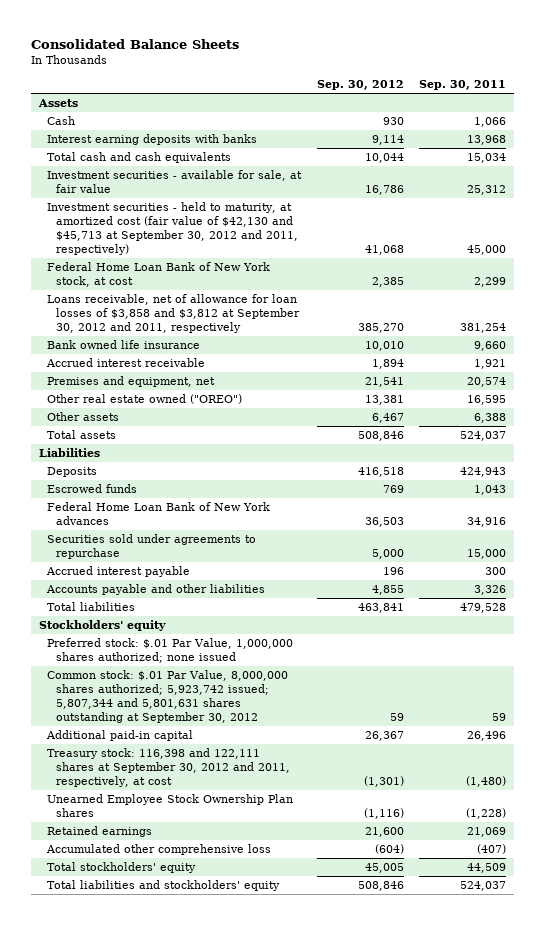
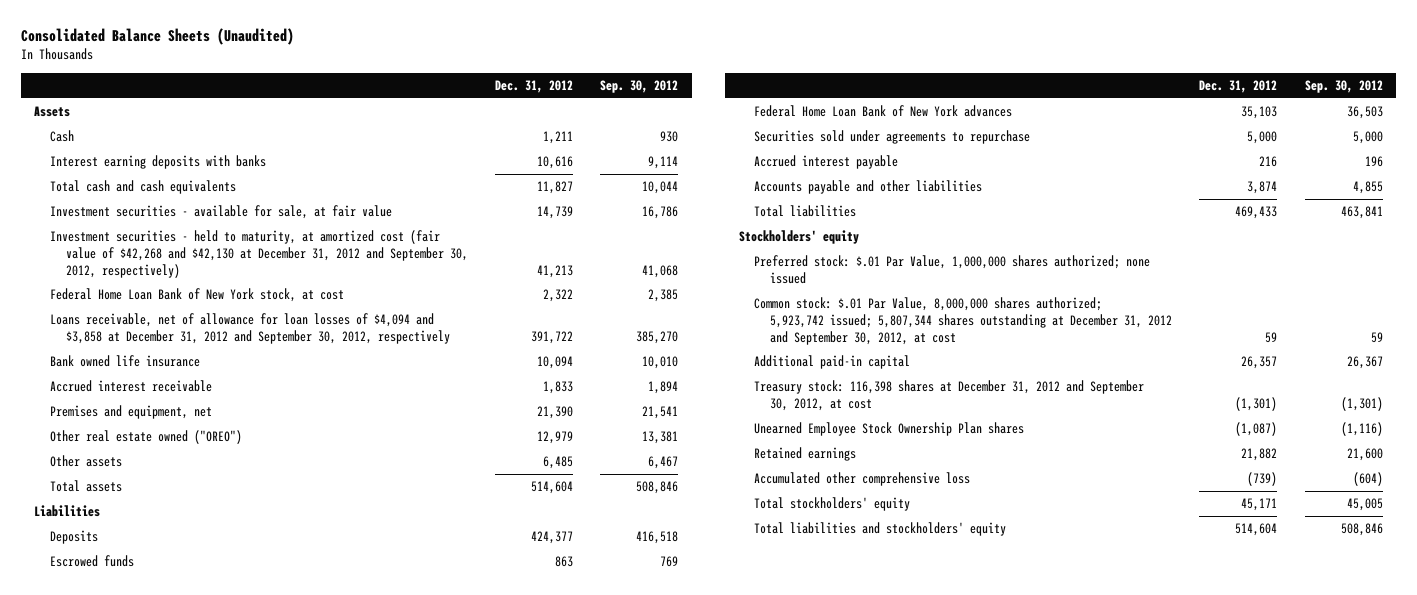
- Consolidated Balance Sheets
+ Consolidated Balance Sheets (Unaudited)
- | Sep. 30, 2012 | Sep. 30, 2011
+ | Dec. 31, 2012 | Sep. 30, 2012
- Investment securities - held to maturity, at amortized cost (fair value of $42,130 and $45,713 at September 30, 2012 and 2011, respectively) | 41,068 | 45,000
+ Investment securities - held to maturity, at amortized cost (fair value of $42,268 and $42,130 at December 31, 2012 and September 30, 2012, respectively) | 41,213 | 41,068
- Loans receivable, net of allowance for loan losses of $3,858 and $3,812 at September 30, 2012 and 2011, respectively | 385,270 | 381,254
+ Loans receivable, net of allowance for loan losses of $4,094 and $3,858 at December 31, 2012 and September 30, 2012, respectively | 391,722 | 385,270
- Common stock: $.01 Par Value, 8,000,000 shares authorized; 5,923,742 issued; 5,807,344 and 5,801,631 shares outstanding at September 30, 2012 | 59 | 59
+ Common stock: $.01 Par Value, 8,000,000 shares authorized; 5,923,742 issued; 5,807,344 shares outstanding at December 31, 2012 and September 30, 2012, at cost | 59 | 59
- Treasury stock: 116,398 and 122,111 shares at September 30, 2012 and 2011, respectively, at cost | (1,301) | (1,480)
+ Treasury stock: 116,398 shares at December 31, 2012 and September 30, 2012, at cost | (1,301) | (1,301)

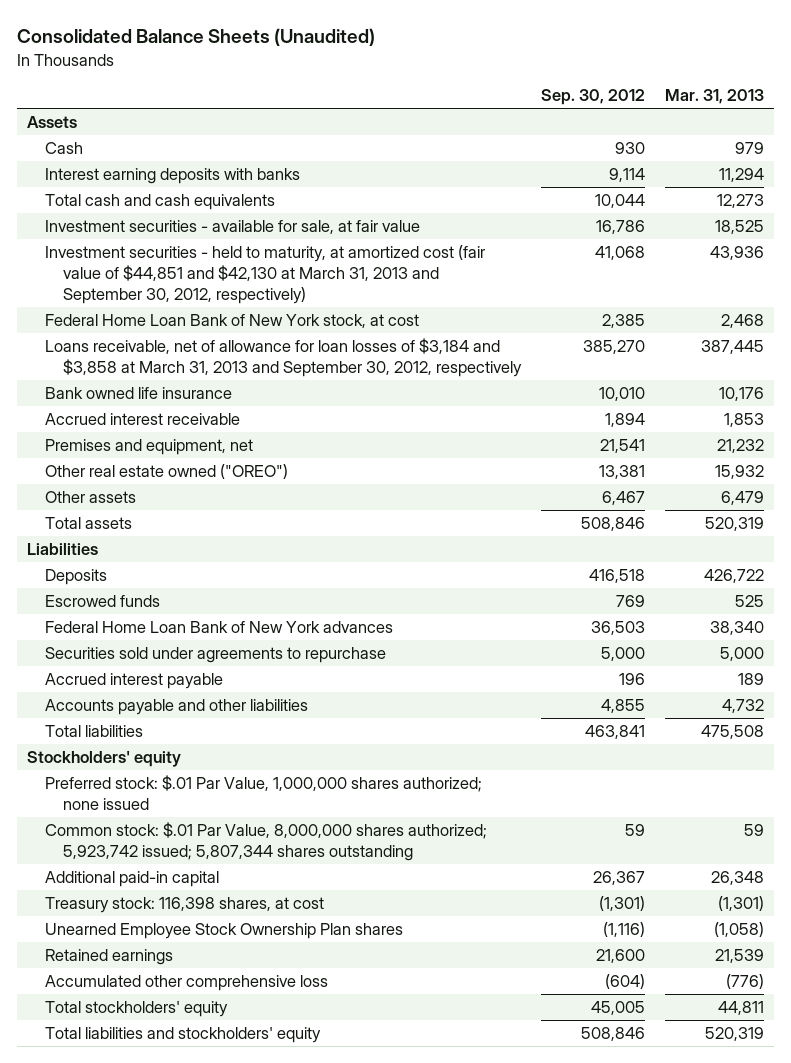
- | Dec. 31, 2012 | Sep. 30, 2012
+ | Sep. 30, 2012 | Mar. 31, 2013
- Investment securities - held to maturity, at amortized cost (fair value of $42,268 and $42,130 at December 31, 2012 and September 30, 2012, respectively) | 41,213 | 41,068
+ Investment securities - held to maturity, at amortized cost (fair value of $44,851 and $42,130 at March 31, 2013 and September 30, 2012, respectively) | 41,068 | 43,936
- Loans receivable, net of allowance for loan losses of $4,094 and $3,858 at December 31, 2012 and September 30, 2012, respectively | 391,722 | 385,270
+ Loans receivable, net of allowance for loan losses of $3,184 and $3,858 at March 31, 2013 and September 30, 2012, respectively | 385,270 | 387,445
- Common stock: $.01 Par Value, 8,000,000 shares authorized; 5,923,742 issued; 5,807,344 shares outstanding at December 31, 2012 and September 30, 2012, at cost | 59 | 59
+ Common stock: $.01 Par Value, 8,000,000 shares authorized; 5,923,742 issued; 5,807,344 shares outstanding | 59 | 59
- Treasury stock: 116,398 shares at December 31, 2012 and September 30, 2012, at cost | (1,301) | (1,301)
+ Treasury stock: 116,398 shares, at cost | (1,301) | (1,301)

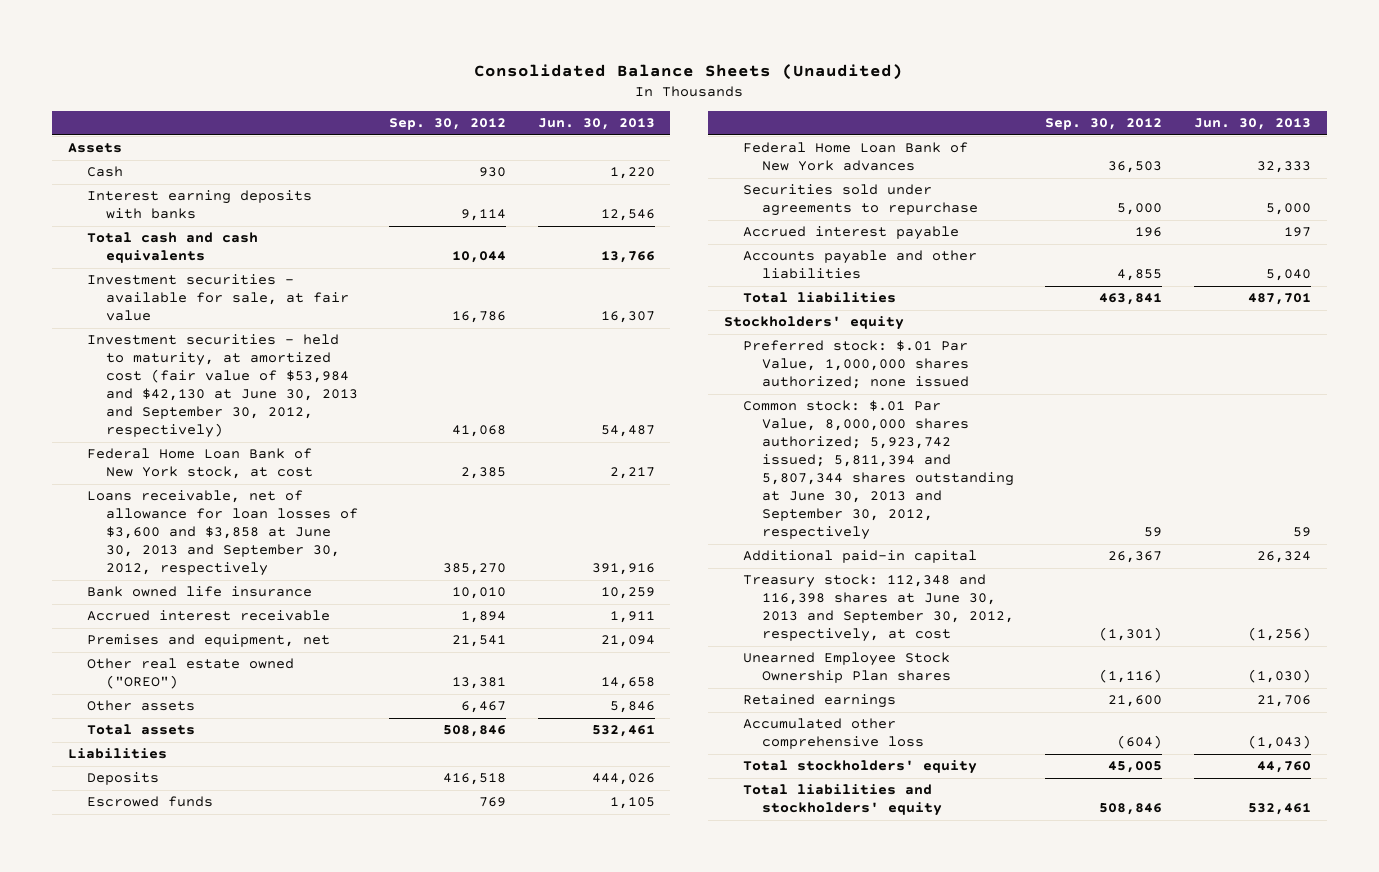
- | Sep. 30, 2012 | Mar. 31, 2013
+ | Sep. 30, 2012 | Jun. 30, 2013
- Investment securities - held to maturity, at amortized cost (fair value of $44,851 and $42,130 at March 31, 2013 and September 30, 2012, respectively) | 41,068 | 43,936
+ Investment securities - held to maturity, at amortized cost (fair value of $53,984 and $42,130 at June 30, 2013 and September 30, 2012, respectively) | 41,068 | 54,487
- Loans receivable, net of allowance for loan losses of $3,184 and $3,858 at March 31, 2013 and September 30, 2012, respectively | 385,270 | 387,445
+ Loans receivable, net of allowance for loan losses of $3,600 and $3,858 at June 30, 2013 and September 30, 2012, respectively | 385,270 | 391,916
- Common stock: $.01 Par Value, 8,000,000 shares authorized; 5,923,742 issued; 5,807,344 shares outstanding | 59 | 59
+ Common stock: $.01 Par Value, 8,000,000 shares authorized; 5,923,742 issued; 5,811,394 and 5,807,344 shares outstanding at June 30, 2013 and September 30, 2012, respectively | 59 | 59
- Treasury stock: 116,398 shares, at cost | (1,301) | (1,301)
+ Treasury stock: 112,348 and 116,398 shares at June 30, 2013 and September 30, 2012, respectively, at cost | (1,301) | (1,256)

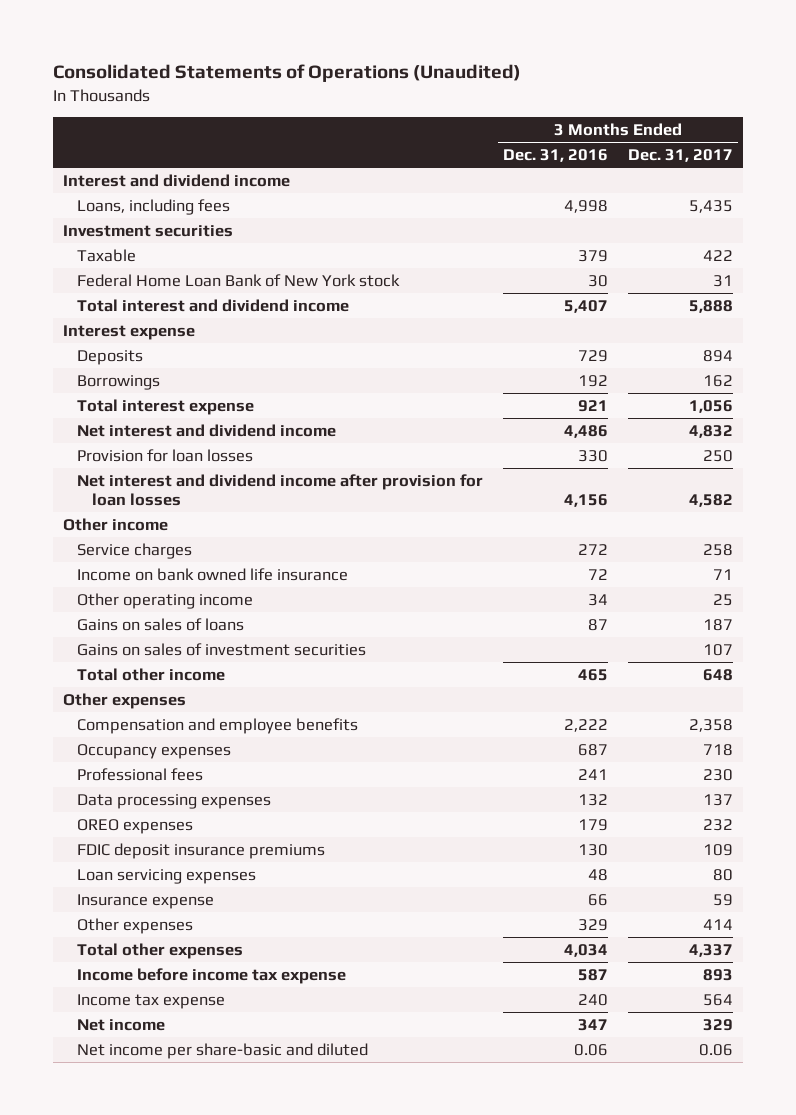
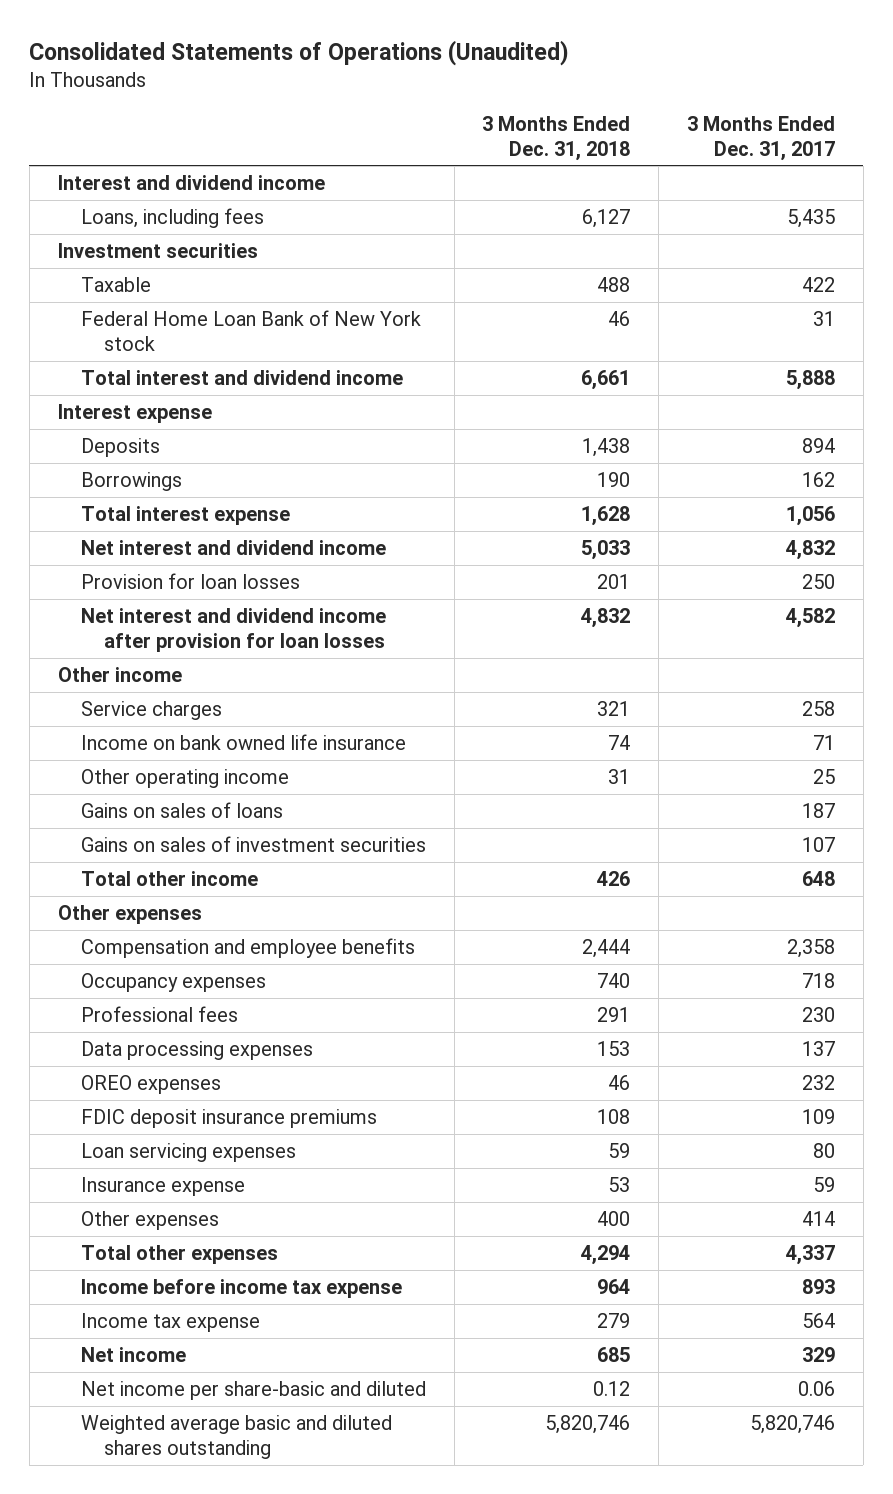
- | 3 Months Ended Dec. 31, 2016 | 3 Months Ended Dec. 31, 2017
+ | 3 Months Ended Dec. 31, 2018 | 3 Months Ended Dec. 31, 2017
+ Weighted average basic and diluted shares outstanding | 5,820,746 | 5,820,746

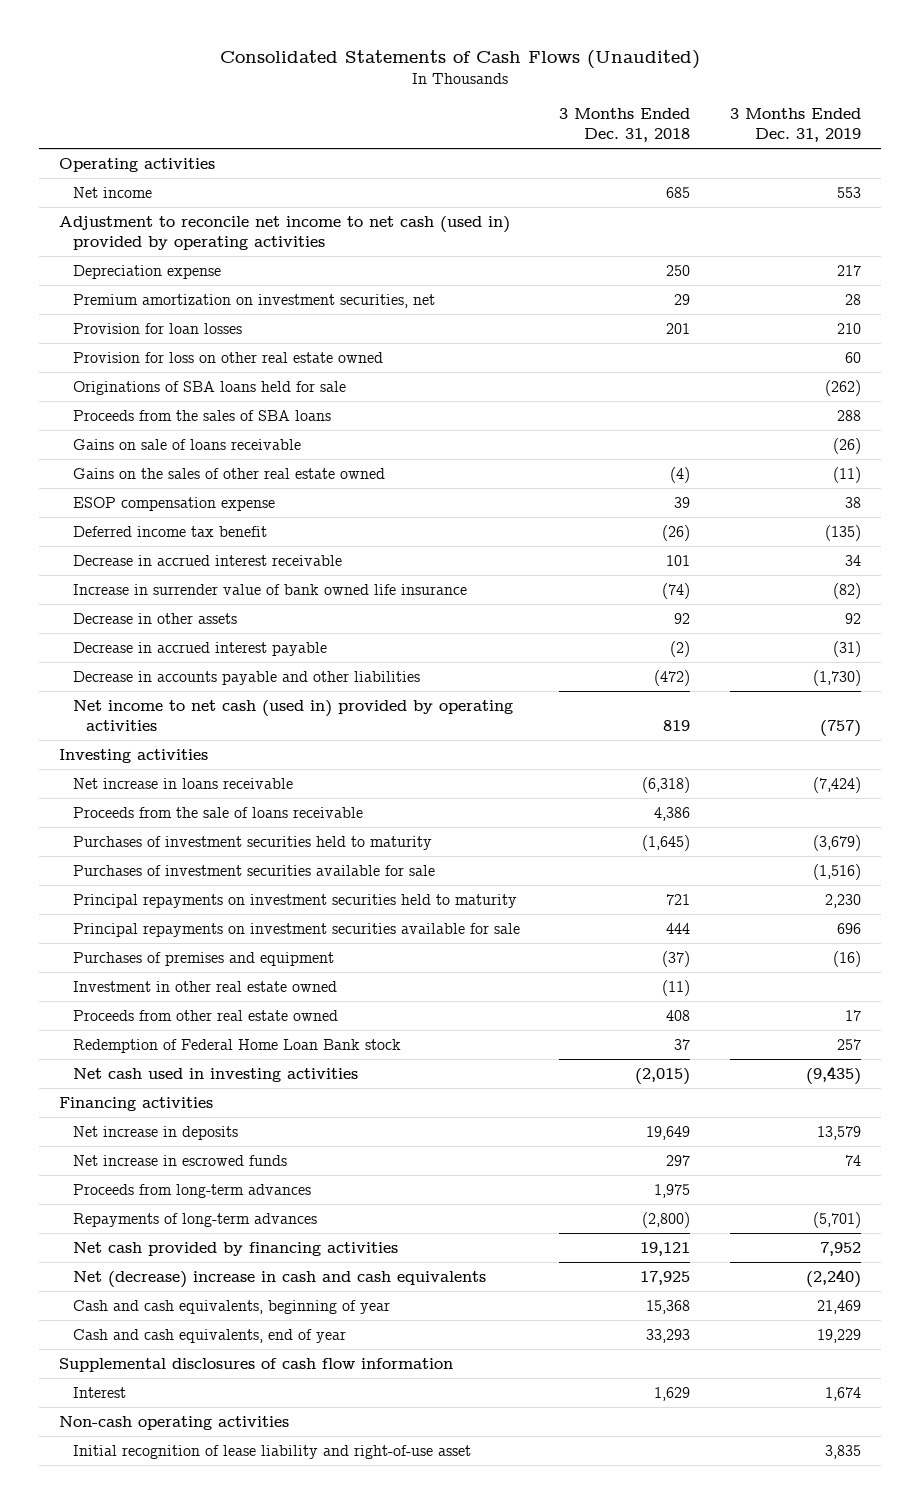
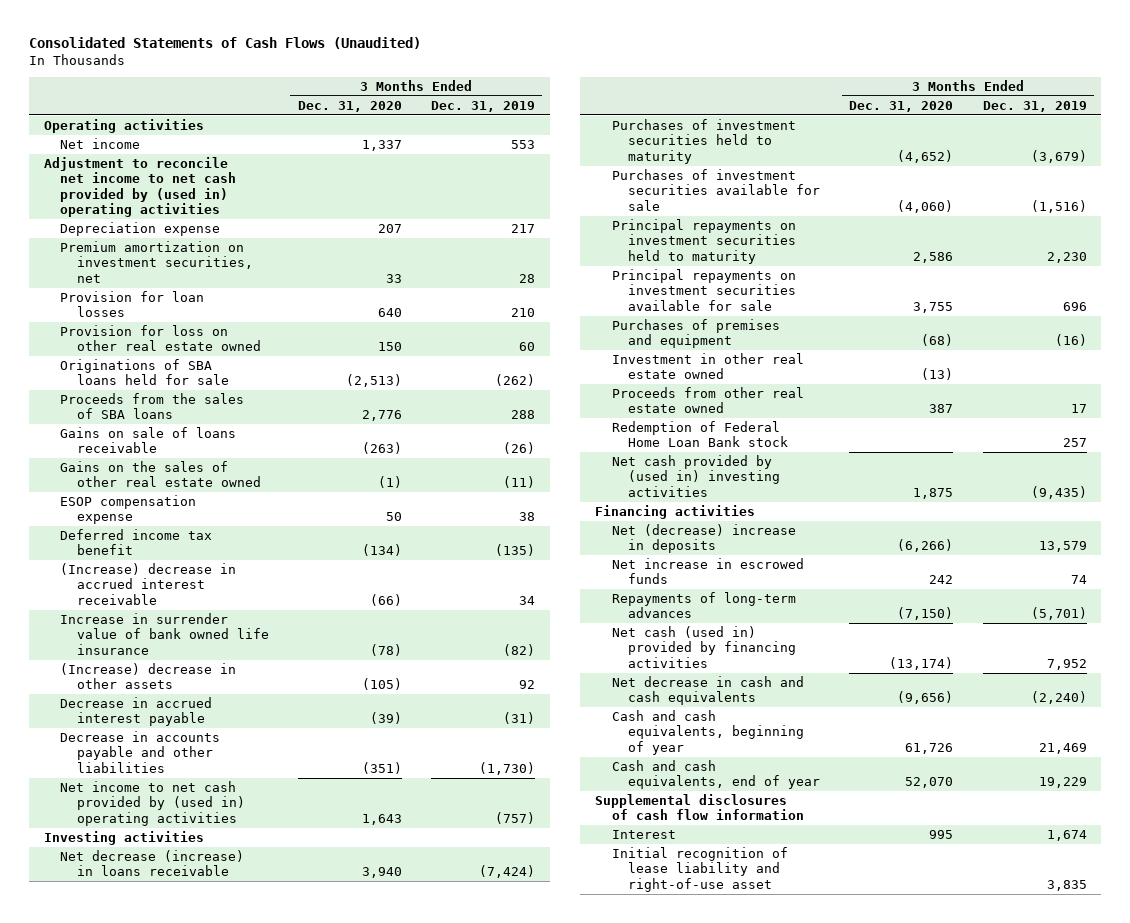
- | 3 Months Ended Dec. 31, 2018 | 3 Months Ended Dec. 31, 2019
+ | 3 Months Ended Dec. 31, 2020 | 3 Months Ended Dec. 31, 2019
- Adjustment to reconcile net income to net cash (used in) provided by operating activities
+ Adjustment to reconcile net income to net cash provided by (used in) operating activities
- Decrease in accrued interest receivable | 101 | 34
+ (Increase) decrease in accrued interest receivable | (66) | 34
- Decrease in other assets | 92 | 92
+ (Increase) decrease in other assets | (105) | 92
- Net income to net cash (used in) provided by operating activities | 819 | (757)
+ Net income to net cash provided by (used in) operating activities | 1,643 | (757)
- Net increase in loans receivable | (6,318) | (7,424)
- Proceeds from the sale of loans receivable | 4,386 |
+ Net decrease (increase) in loans receivable | 3,940 | (7,424)
- Net cash used in investing activities | (2,015) | (9,435)
+ Net cash provided by (used in) investing activities | 1,875 | (9,435)
- Net increase in deposits | 19,649 | 13,579
+ Net (decrease) increase in deposits | (6,266) | 13,579
- Proceeds from long-term advances | 1,975 |
- Net cash provided by financing activities | 19,121 | 7,952
- Net (decrease) increase in cash and cash equivalents | 17,925 | (2,240)
+ Net cash (used in) provided by financing activities | (13,174) | 7,952
+ Net decrease in cash and cash equivalents | (9,656) | (2,240)
- Non-cash operating activities

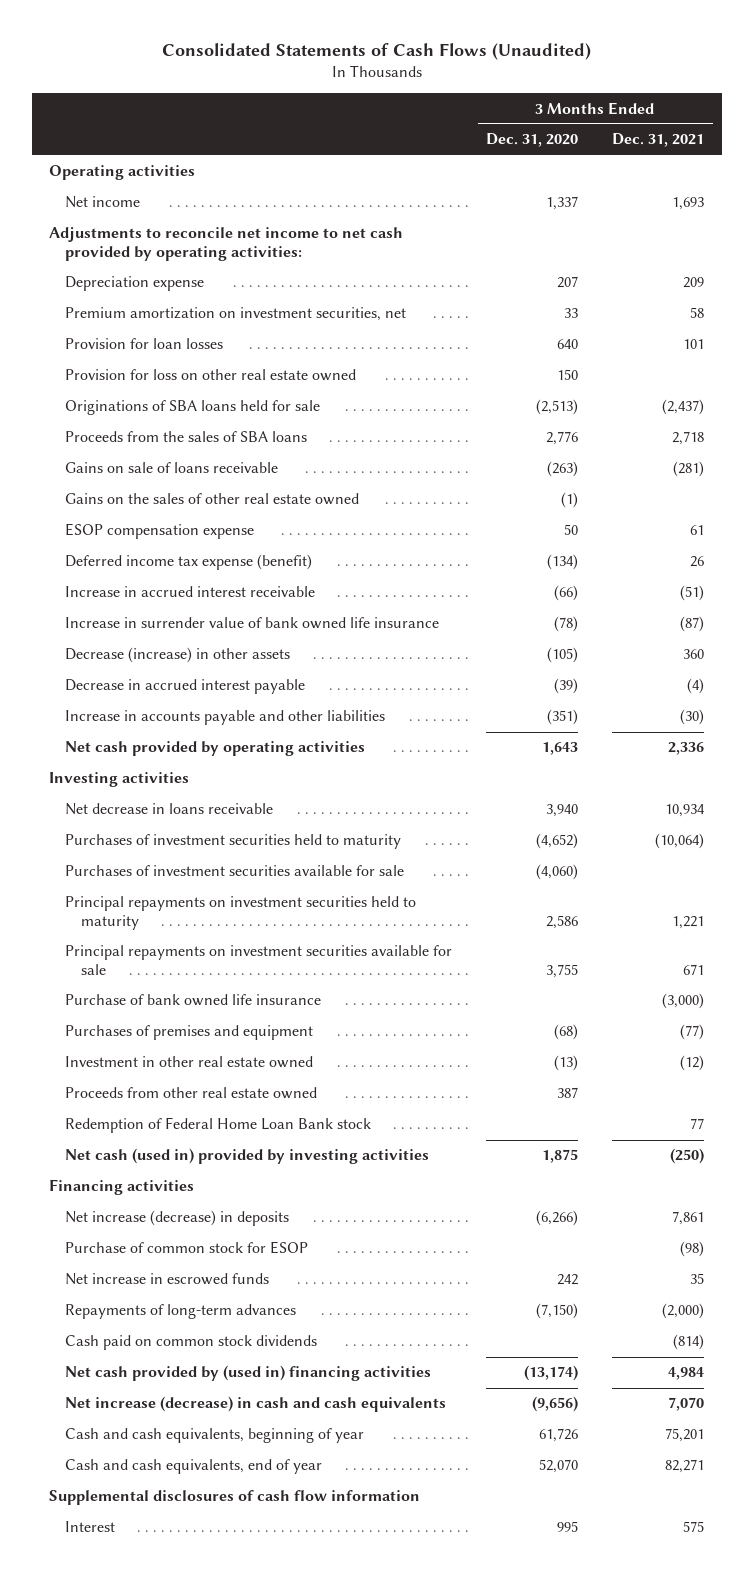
- | 3 Months Ended Dec. 31, 2020 | 3 Months Ended Dec. 31, 2019
+ | 3 Months Ended Dec. 31, 2020 | 3 Months Ended Dec. 31, 2021
- Adjustment to reconcile net income to net cash provided by (used in) operating activities
+ Adjustments to reconcile net income to net cash provided by operating activities:
- Deferred income tax benefit | (134) | (135)
- (Increase) decrease in accrued interest receivable | (66) | 34
+ Deferred income tax expense (benefit) | (134) | 26
+ Increase in accrued interest receivable | (66) | (51)
- (Increase) decrease in other assets | (105) | 92
+ Decrease (increase) in other assets | (105) | 360
- Decrease in accounts payable and other liabilities | (351) | (1,730)
- Net income to net cash provided by (used in) operating activities | 1,643 | (757)
+ Increase in accounts payable and other liabilities | (351) | (30)
+ Net cash provided by operating activities | 1,643 | 2,336
- Net decrease (increase) in loans receivable | 3,940 | (7,424)
+ Net decrease in loans receivable | 3,940 | 10,934
+ Purchase of bank owned life insurance | | (3,000)
- Net cash provided by (used in) investing activities | 1,875 | (9,435)
+ Net cash (used in) provided by investing activities | 1,875 | (250)
- Net (decrease) increase in deposits | (6,266) | 13,579
+ Net increase (decrease) in deposits | (6,266) | 7,861
+ Purchase of common stock for ESOP | | (98)
- Net cash (used in) provided by financing activities | (13,174) | 7,952
- Net decrease in cash and cash equivalents | (9,656) | (2,240)
+ Cash paid on common stock dividends | | (814)
+ Net cash provided by (used in) financing activities | (13,174) | 4,984
+ Net increase (decrease) in cash and cash equivalents | (9,656) | 7,070
- Initial recognition of lease liability and right-of-use asset | | 3,835

